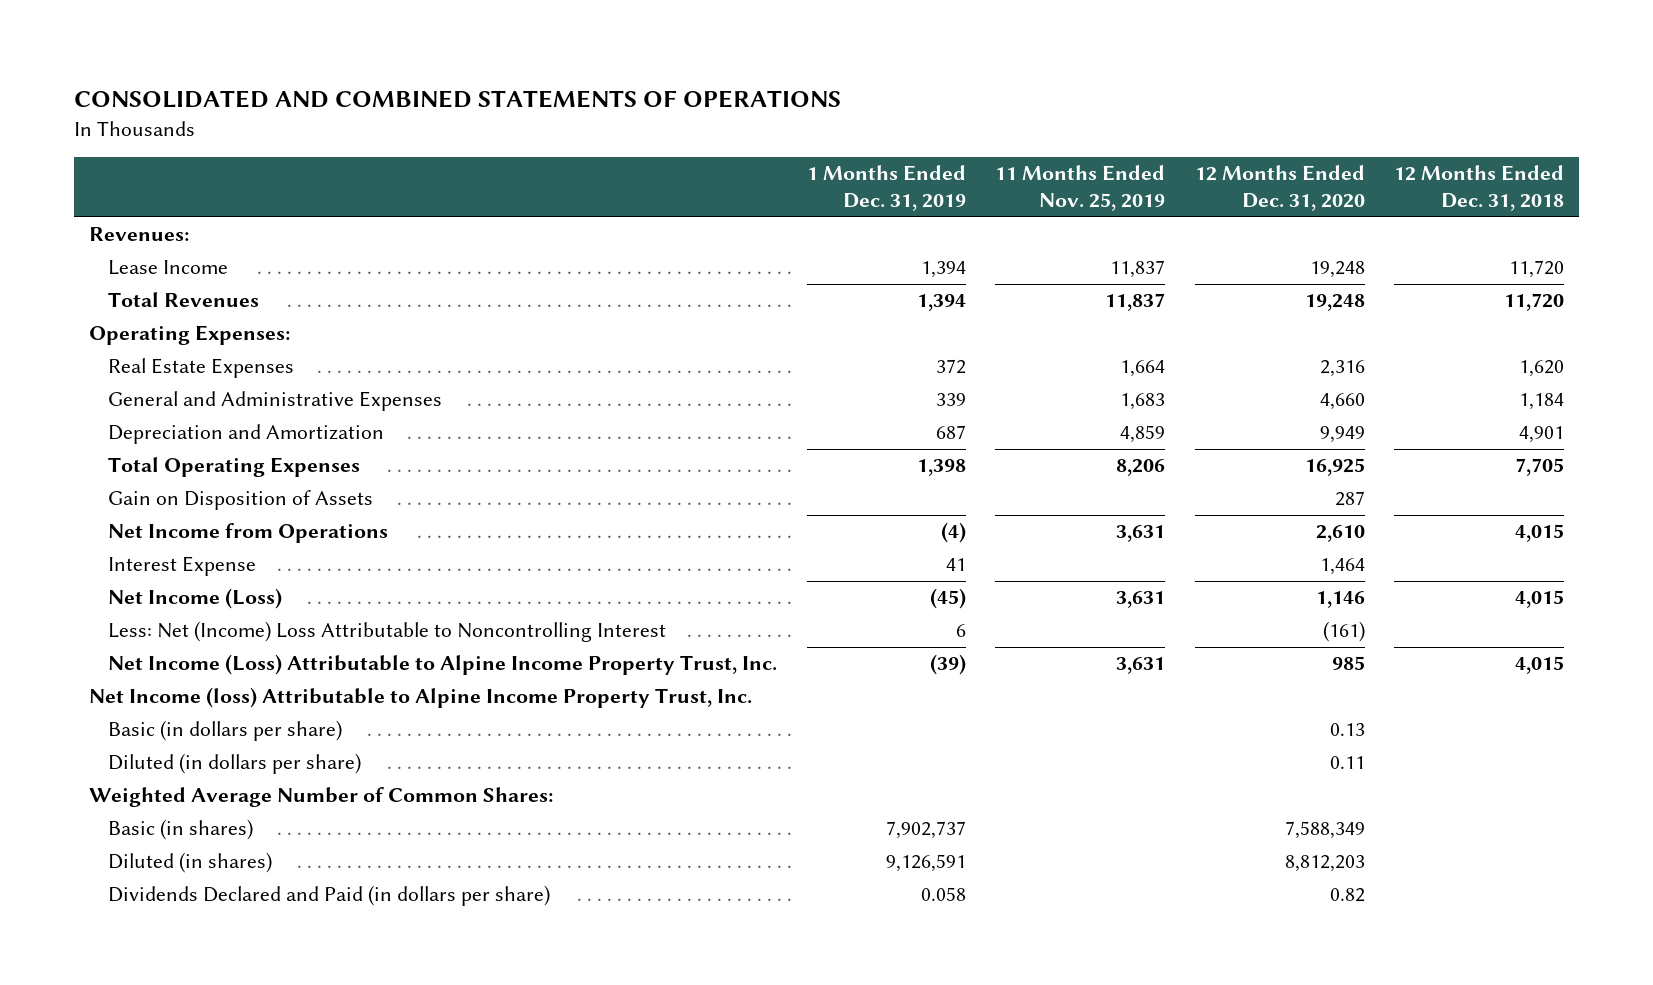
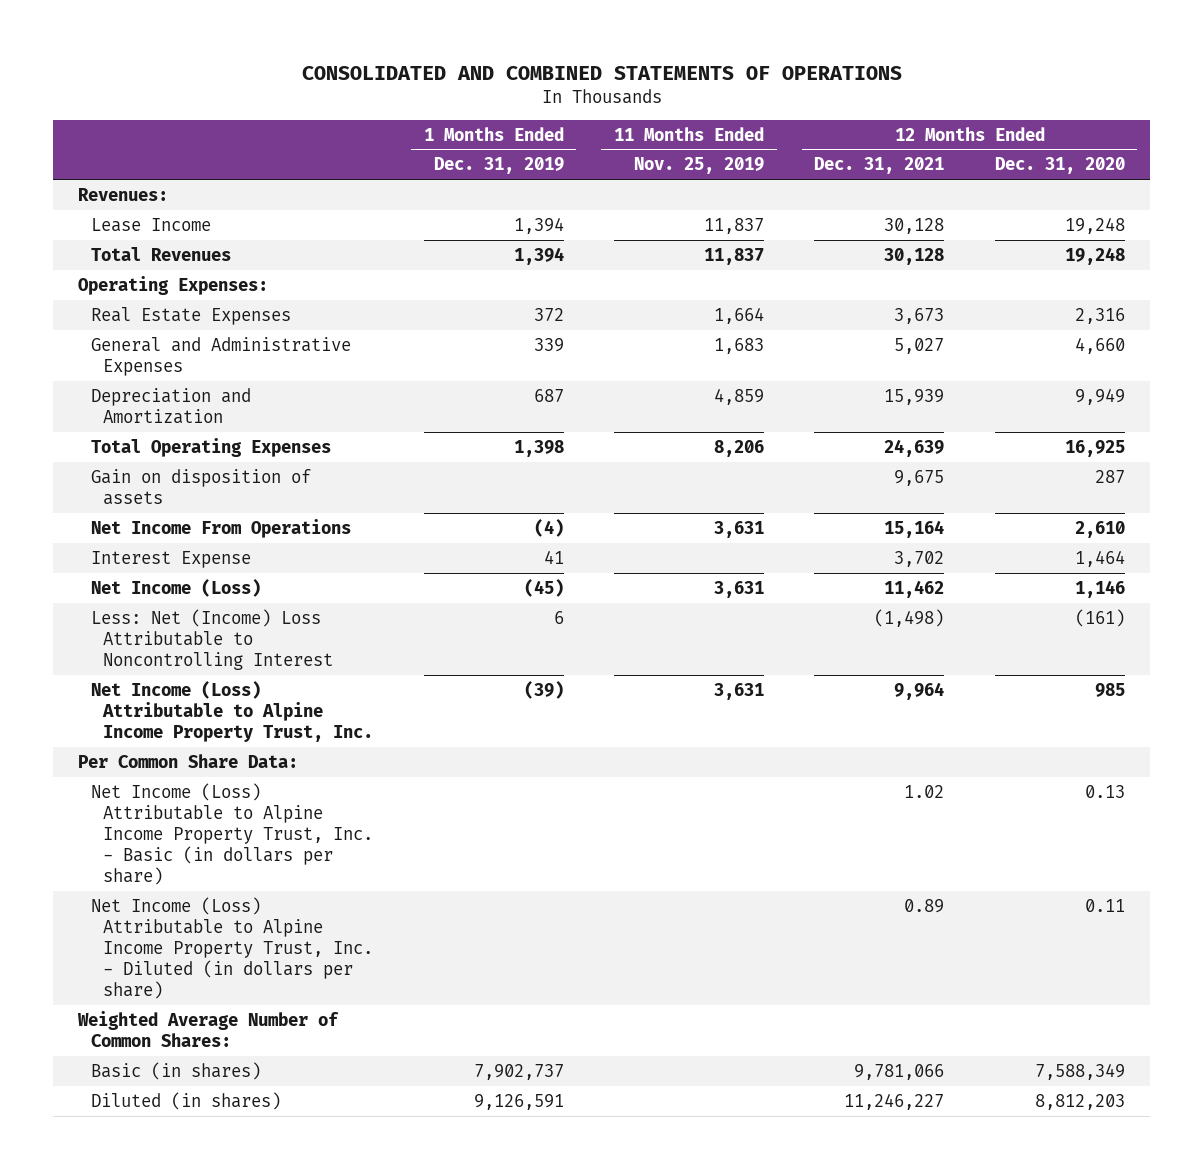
- | 1 Months Ended Dec. 31, 2019 | 11 Months Ended Nov. 25, 2019 | 12 Months Ended Dec. 31, 2020 | 12 Months Ended Dec. 31, 2018
+ | 1 Months Ended Dec. 31, 2019 | 11 Months Ended Nov. 25, 2019 | 12 Months Ended Dec. 31, 2021 | 12 Months Ended Dec. 31, 2020
- Gain on Disposition of Assets | | | 287 |
- Net Income from Operations | (4) | 3,631 | 2,610 | 4,015
+ Gain on disposition of assets | | | 9,675 | 287
+ Net Income From Operations | (4) | 3,631 | 15,164 | 2,610
- Net Income (loss) Attributable to Alpine Income Property Trust, Inc.
- Basic (in dollars per share) | | | 0.13 |
- Diluted (in dollars per share) | | | 0.11 |
+ Per Common Share Data:
+ Net Income (Loss) Attributable to Alpine Income Property Trust, Inc. - Basic (in dollars per share) | | | 1.02 | 0.13
+ Net Income (Loss) Attributable to Alpine Income Property Trust, Inc. - Diluted (in dollars per share) | | | 0.89 | 0.11
- Dividends Declared and Paid (in dollars per share) | 0.058 | | 0.82 |

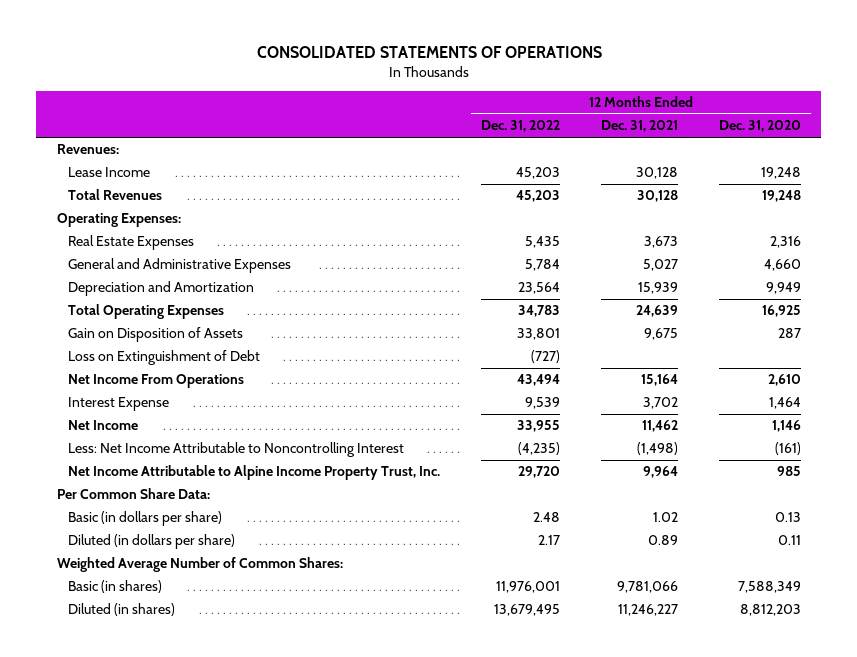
- CONSOLIDATED AND COMBINED STATEMENTS OF OPERATIONS
+ CONSOLIDATED STATEMENTS OF OPERATIONS
- | 1 Months Ended Dec. 31, 2019 | 11 Months Ended Nov. 25, 2019 | 12 Months Ended Dec. 31, 2021 | 12 Months Ended Dec. 31, 2020
+ | 12 Months Ended Dec. 31, 2022 | 12 Months Ended Dec. 31, 2021 | 12 Months Ended Dec. 31, 2020
- Gain on disposition of assets | | | 9,675 | 287
+ Gain on Disposition of Assets | 33,801 | 9,675 | 287
+ Loss on Extinguishment of Debt | (727) | |
- Net Income (Loss) | (45) | 3,631 | 11,462 | 1,146
- Less: Net (Income) Loss Attributable to Noncontrolling Interest | 6 | | (1,498) | (161)
- Net Income (Loss) Attributable to Alpine Income Property Trust, Inc. | (39) | 3,631 | 9,964 | 985
+ Net Income | 33,955 | 11,462 | 1,146
+ Less: Net Income Attributable to Noncontrolling Interest | (4,235) | (1,498) | (161)
+ Net Income Attributable to Alpine Income Property Trust, Inc. | 29,720 | 9,964 | 985
- Net Income (Loss) Attributable to Alpine Income Property Trust, Inc. - Basic (in dollars per share) | | | 1.02 | 0.13
- Net Income (Loss) Attributable to Alpine Income Property Trust, Inc. - Diluted (in dollars per share) | | | 0.89 | 0.11
+ Basic (in dollars per share) | 2.48 | 1.02 | 0.13
+ Diluted (in dollars per share) | 2.17 | 0.89 | 0.11

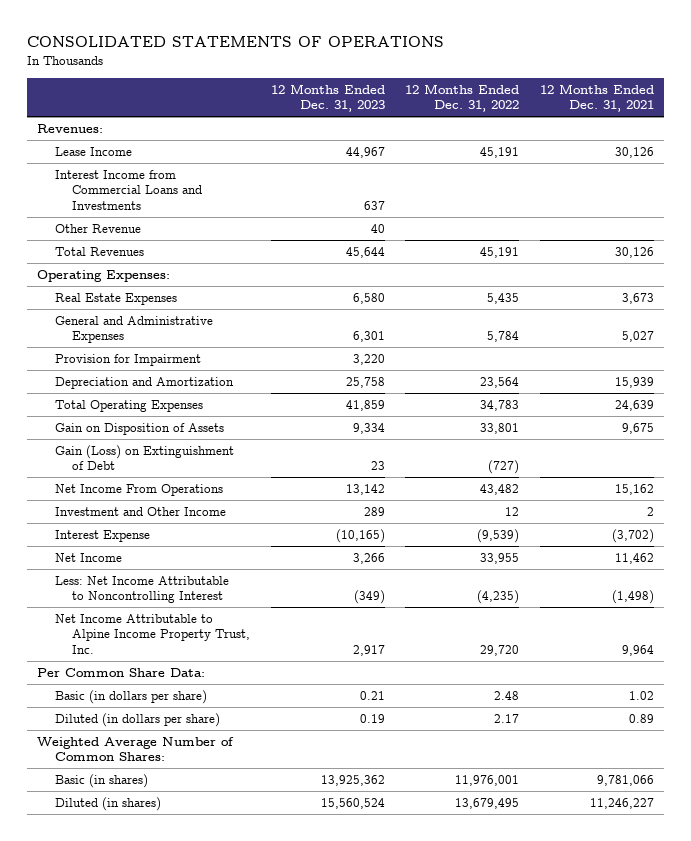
- | 12 Months Ended Dec. 31, 2022 | 12 Months Ended Dec. 31, 2021 | 12 Months Ended Dec. 31, 2020
+ | 12 Months Ended Dec. 31, 2023 | 12 Months Ended Dec. 31, 2022 | 12 Months Ended Dec. 31, 2021
- Lease Income | 45,203 | 30,128 | 19,248
- Total Revenues | 45,203 | 30,128 | 19,248
+ Lease Income | 44,967 | 45,191 | 30,126
+ Interest Income from Commercial Loans and Investments | 637 | |
+ Other Revenue | 40 | |
+ Total Revenues | 45,644 | 45,191 | 30,126
+ Provision for Impairment | 3,220 | |
- Loss on Extinguishment of Debt | (727) | |
- Net Income From Operations | 43,494 | 15,164 | 2,610
- Interest Expense | 9,539 | 3,702 | 1,464
+ Gain (Loss) on Extinguishment of Debt | 23 | (727) |
+ Net Income From Operations | 13,142 | 43,482 | 15,162
+ Investment and Other Income | 289 | 12 | 2
+ Interest Expense | (10,165) | (9,539) | (3,702)

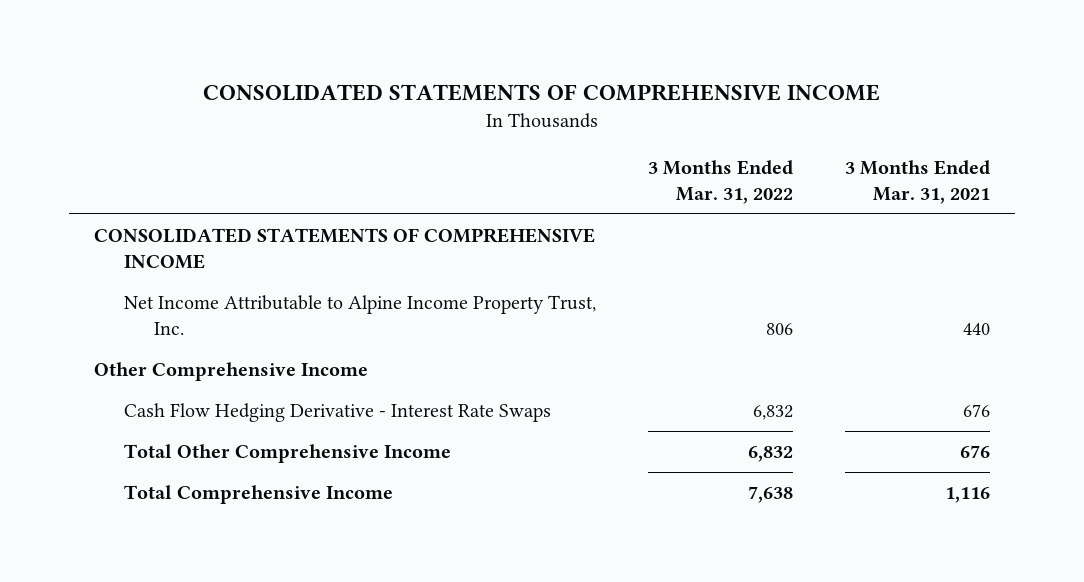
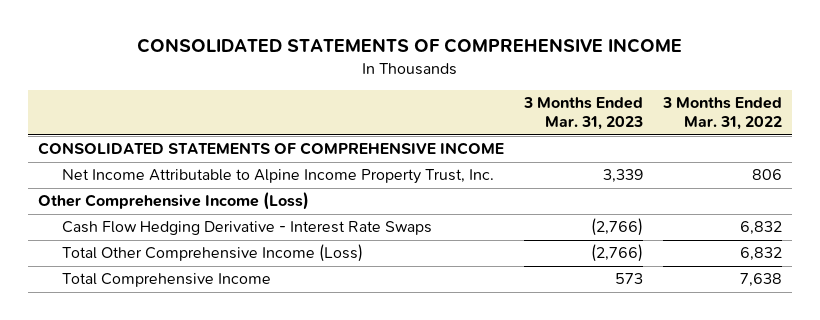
- | 3 Months Ended Mar. 31, 2022 | 3 Months Ended Mar. 31, 2021
+ | 3 Months Ended Mar. 31, 2023 | 3 Months Ended Mar. 31, 2022
- Other Comprehensive Income
+ Other Comprehensive Income (Loss)
- Total Other Comprehensive Income | 6,832 | 676
+ Total Other Comprehensive Income (Loss) | (2,766) | 6,832

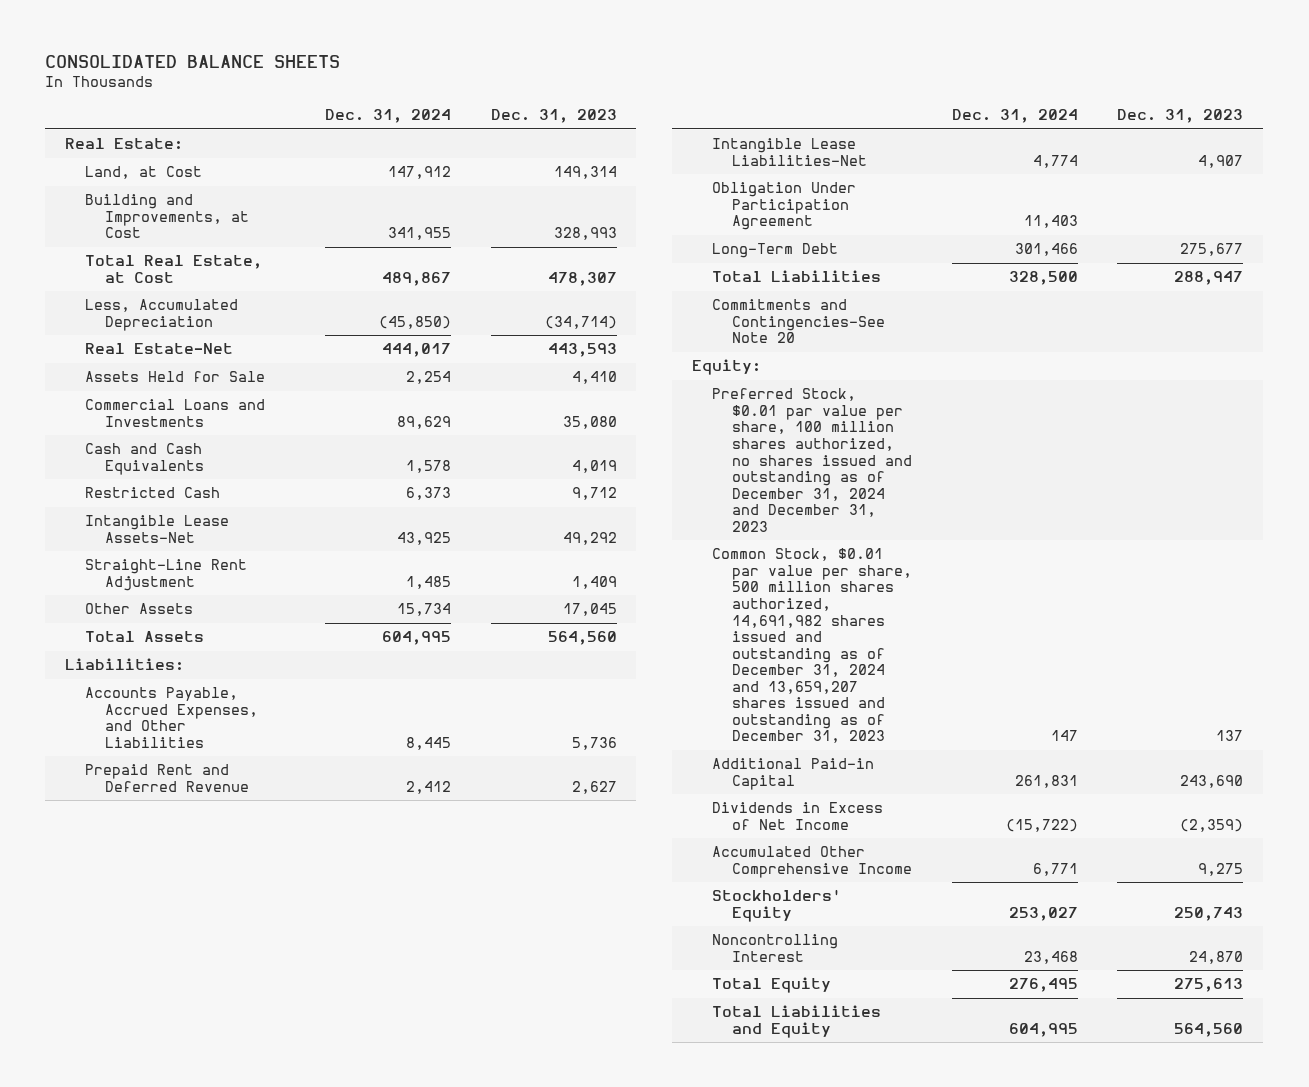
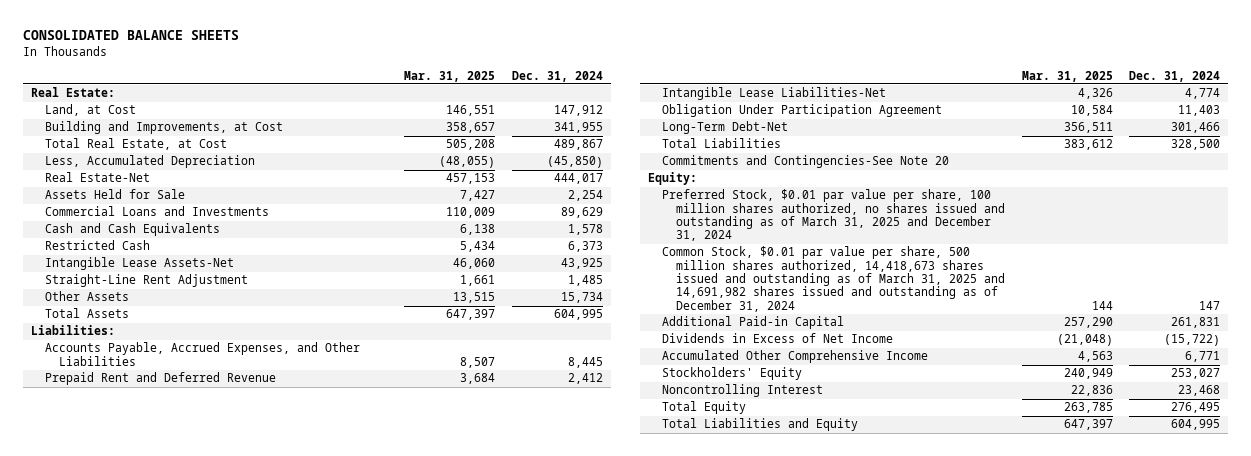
- | Dec. 31, 2024 | Dec. 31, 2023
+ | Mar. 31, 2025 | Dec. 31, 2024
- Long-Term Debt | 301,466 | 275,677
+ Long-Term Debt-Net | 356,511 | 301,466
- Preferred Stock, $0.01 par value per share, 100 million shares authorized, no shares issued and outstanding as of December 31, 2024 and December 31, 2023
- Common Stock, $0.01 par value per share, 500 million shares authorized, 14,691,982 shares issued and outstanding as of December 31, 2024 and 13,659,207 shares issued and outstanding as of December 31, 2023 | 147 | 137
+ Preferred Stock, $0.01 par value per share, 100 million shares authorized, no shares issued and outstanding as of March 31, 2025 and December 31, 2024
+ Common Stock, $0.01 par value per share, 500 million shares authorized, 14,418,673 shares issued and outstanding as of March 31, 2025 and 14,691,982 shares issued and outstanding as of December 31, 2024 | 144 | 147

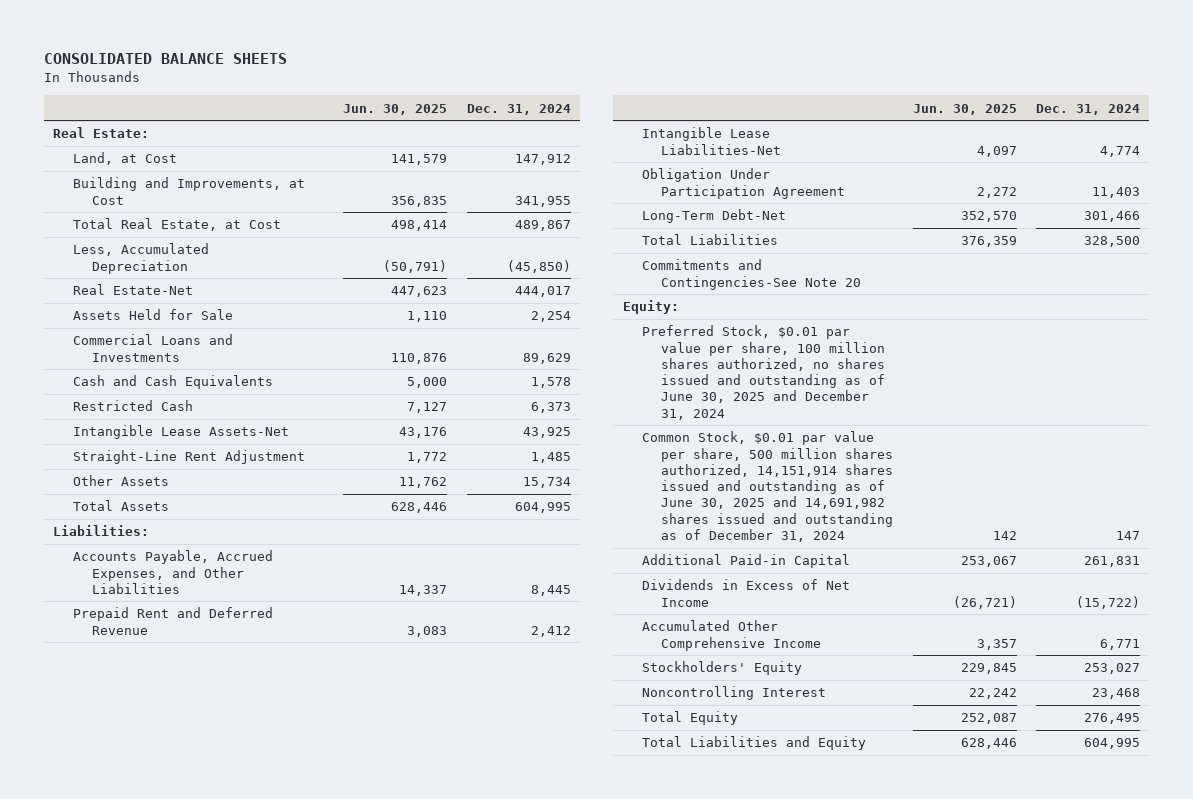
- | Mar. 31, 2025 | Dec. 31, 2024
+ | Jun. 30, 2025 | Dec. 31, 2024
- Preferred Stock, $0.01 par value per share, 100 million shares authorized, no shares issued and outstanding as of March 31, 2025 and December 31, 2024
- Common Stock, $0.01 par value per share, 500 million shares authorized, 14,418,673 shares issued and outstanding as of March 31, 2025 and 14,691,982 shares issued and outstanding as of December 31, 2024 | 144 | 147
+ Preferred Stock, $0.01 par value per share, 100 million shares authorized, no shares issued and outstanding as of June 30, 2025 and December 31, 2024
+ Common Stock, $0.01 par value per share, 500 million shares authorized, 14,151,914 shares issued and outstanding as of June 30, 2025 and 14,691,982 shares issued and outstanding as of December 31, 2024 | 142 | 147

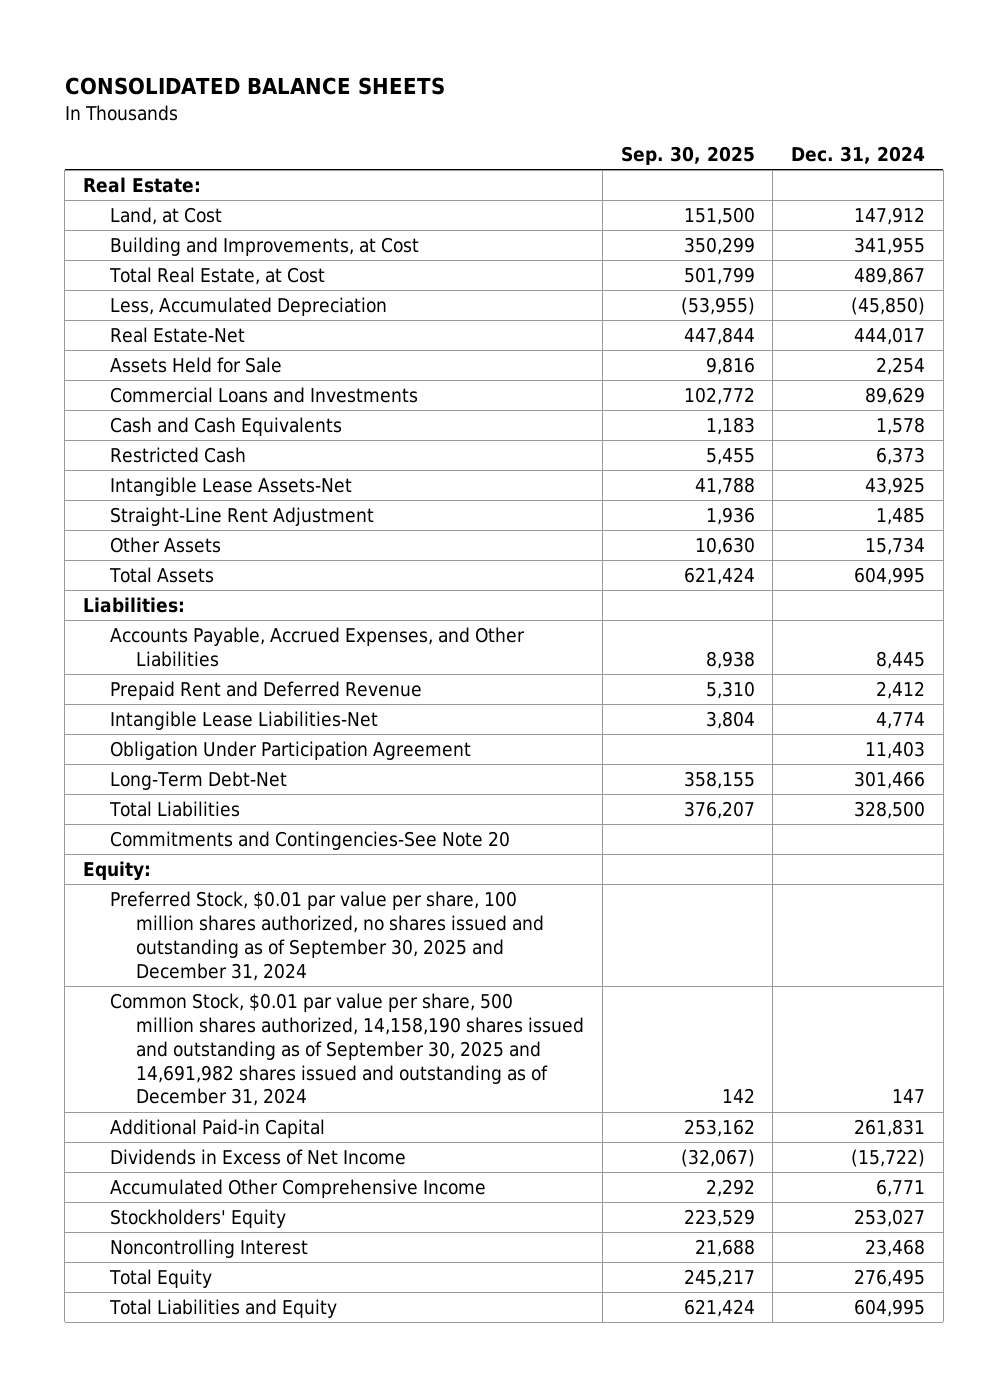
- | Jun. 30, 2025 | Dec. 31, 2024
+ | Sep. 30, 2025 | Dec. 31, 2024
- Preferred Stock, $0.01 par value per share, 100 million shares authorized, no shares issued and outstanding as of June 30, 2025 and December 31, 2024
- Common Stock, $0.01 par value per share, 500 million shares authorized, 14,151,914 shares issued and outstanding as of June 30, 2025 and 14,691,982 shares issued and outstanding as of December 31, 2024 | 142 | 147
+ Preferred Stock, $0.01 par value per share, 100 million shares authorized, no shares issued and outstanding as of September 30, 2025 and December 31, 2024
+ Common Stock, $0.01 par value per share, 500 million shares authorized, 14,158,190 shares issued and outstanding as of September 30, 2025 and 14,691,982 shares issued and outstanding as of December 31, 2024 | 142 | 147

